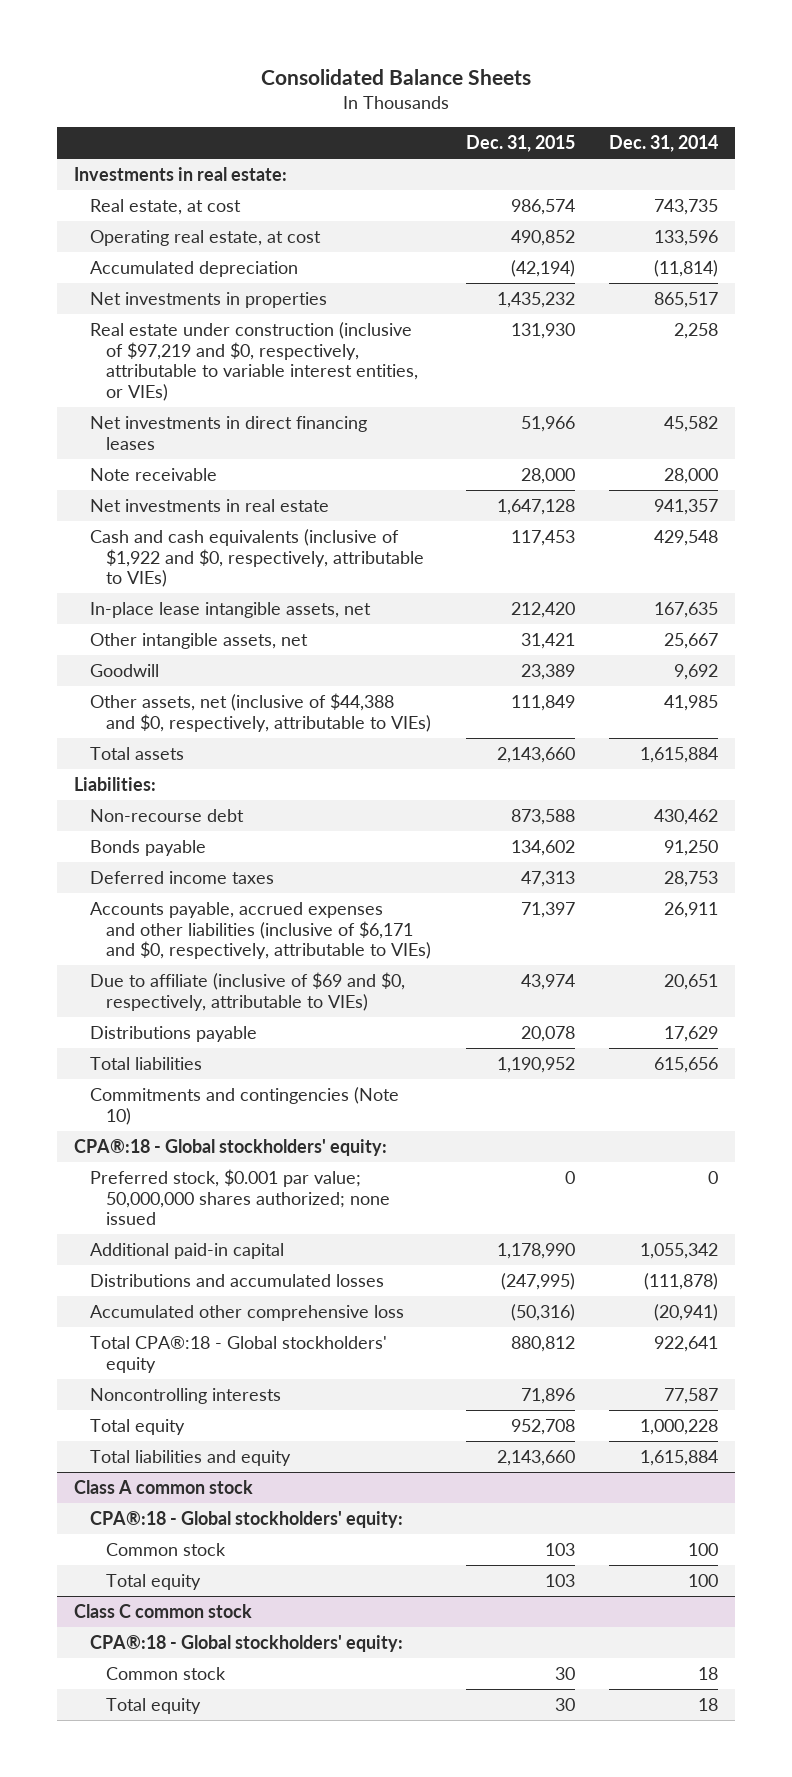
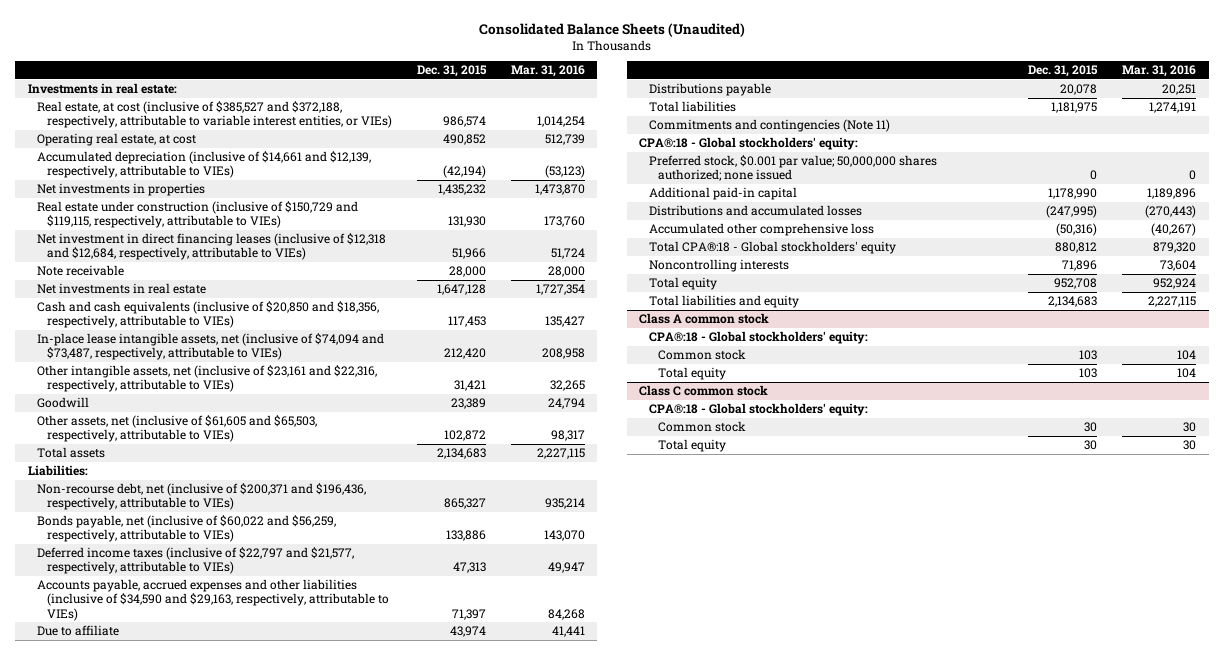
- Consolidated Balance Sheets
+ Consolidated Balance Sheets (Unaudited)
- | Dec. 31, 2015 | Dec. 31, 2014
+ | Dec. 31, 2015 | Mar. 31, 2016
- Real estate, at cost | 986,574 | 743,735
+ Real estate, at cost (inclusive of $385,527 and $372,188, respectively, attributable to variable interest entities, or VIEs) | 986,574 | 1,014,254
- Accumulated depreciation | (42,194) | (11,814)
+ Accumulated depreciation (inclusive of $14,661 and $12,139, respectively, attributable to VIEs) | (42,194) | (53,123)
- Real estate under construction (inclusive of $97,219 and $0, respectively, attributable to variable interest entities, or VIEs) | 131,930 | 2,258
- Net investments in direct financing leases | 51,966 | 45,582
+ Real estate under construction (inclusive of $150,729 and $119,115, respectively, attributable to VIEs) | 131,930 | 173,760
+ Net investment in direct financing leases (inclusive of $12,318 and $12,684, respectively, attributable to VIEs) | 51,966 | 51,724
- Cash and cash equivalents (inclusive of $1,922 and $0, respectively, attributable to VIEs) | 117,453 | 429,548
- In-place lease intangible assets, net | 212,420 | 167,635
- Other intangible assets, net | 31,421 | 25,667
+ Cash and cash equivalents (inclusive of $20,850 and $18,356, respectively, attributable to VIEs) | 117,453 | 135,427
+ In-place lease intangible assets, net (inclusive of $74,094 and $73,487, respectively, attributable to VIEs) | 212,420 | 208,958
+ Other intangible assets, net (inclusive of $23,161 and $22,316, respectively, attributable to VIEs) | 31,421 | 32,265
- Other assets, net (inclusive of $44,388 and $0, respectively, attributable to VIEs) | 111,849 | 41,985
- Total assets | 2,143,660 | 1,615,884
+ Other assets, net (inclusive of $61,605 and $65,503, respectively, attributable to VIEs) | 102,872 | 98,317
+ Total assets | 2,134,683 | 2,227,115
- Non-recourse debt | 873,588 | 430,462
- Bonds payable | 134,602 | 91,250
- Deferred income taxes | 47,313 | 28,753
- Accounts payable, accrued expenses and other liabilities (inclusive of $6,171 and $0, respectively, attributable to VIEs) | 71,397 | 26,911
- Due to affiliate (inclusive of $69 and $0, respectively, attributable to VIEs) | 43,974 | 20,651
+ Non-recourse debt, net (inclusive of $200,371 and $196,436, respectively, attributable to VIEs) | 865,327 | 935,214
+ Bonds payable, net (inclusive of $60,022 and $56,259, respectively, attributable to VIEs) | 133,886 | 143,070
+ Deferred income taxes (inclusive of $22,797 and $21,577, respectively, attributable to VIEs) | 47,313 | 49,947
+ Accounts payable, accrued expenses and other liabilities (inclusive of $34,590 and $29,163, respectively, attributable to VIEs) | 71,397 | 84,268
+ Due to affiliate | 43,974 | 41,441
- Total liabilities | 1,190,952 | 615,656
- Commitments and contingencies (Note 10)
+ Total liabilities | 1,181,975 | 1,274,191
+ Commitments and contingencies (Note 11)
- Total liabilities and equity | 2,143,660 | 1,615,884
+ Total liabilities and equity | 2,134,683 | 2,227,115

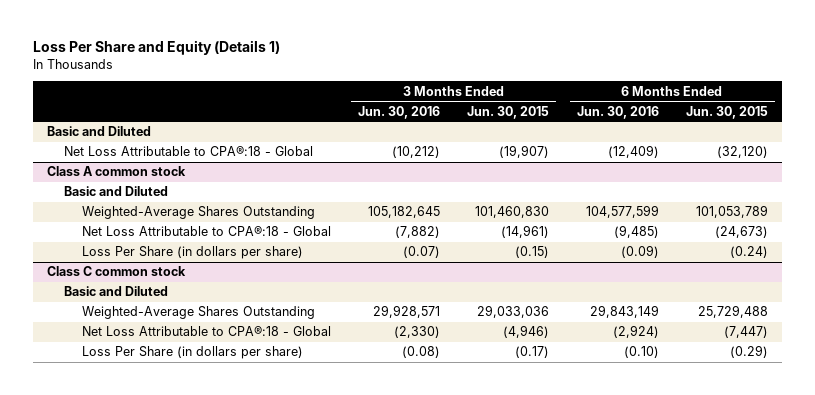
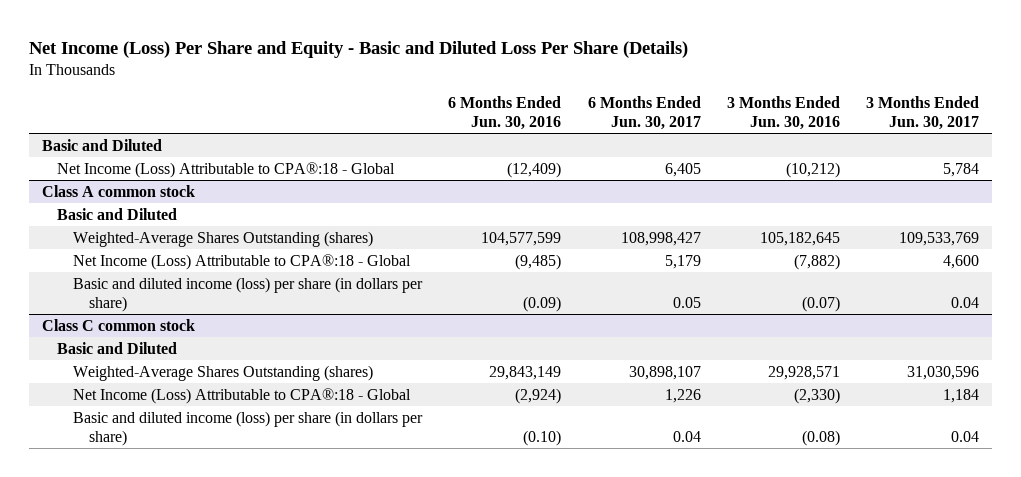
- Loss Per Share and Equity (Details 1)
+ Net Income (Loss) Per Share and Equity - Basic and Diluted Loss Per Share (Details)
- | 3 Months Ended Jun. 30, 2016 | 3 Months Ended Jun. 30, 2015 | 6 Months Ended Jun. 30, 2016 | 6 Months Ended Jun. 30, 2015
+ | 6 Months Ended Jun. 30, 2016 | 6 Months Ended Jun. 30, 2017 | 3 Months Ended Jun. 30, 2016 | 3 Months Ended Jun. 30, 2017
- Net Loss Attributable to CPA®:18 - Global | (10,212) | (19,907) | (12,409) | (32,120)
+ Net Income (Loss) Attributable to CPA®:18 - Global | (12,409) | 6,405 | (10,212) | 5,784
@ Class A common stock
- Weighted-Average Shares Outstanding | 105,182,645 | 101,460,830 | 104,577,599 | 101,053,789
- Net Loss Attributable to CPA®:18 - Global | (7,882) | (14,961) | (9,485) | (24,673)
- Loss Per Share (in dollars per share) | (0.07) | (0.15) | (0.09) | (0.24)
+ Weighted-Average Shares Outstanding (shares) | 104,577,599 | 108,998,427 | 105,182,645 | 109,533,769
+ Net Income (Loss) Attributable to CPA®:18 - Global | (9,485) | 5,179 | (7,882) | 4,600
+ Basic and diluted income (loss) per share (in dollars per share) | (0.09) | 0.05 | (0.07) | 0.04
@ Class C common stock
- Weighted-Average Shares Outstanding | 29,928,571 | 29,033,036 | 29,843,149 | 25,729,488
- Net Loss Attributable to CPA®:18 - Global | (2,330) | (4,946) | (2,924) | (7,447)
- Loss Per Share (in dollars per share) | (0.08) | (0.17) | (0.10) | (0.29)
+ Weighted-Average Shares Outstanding (shares) | 29,843,149 | 30,898,107 | 29,928,571 | 31,030,596
+ Net Income (Loss) Attributable to CPA®:18 - Global | (2,924) | 1,226 | (2,330) | 1,184
+ Basic and diluted income (loss) per share (in dollars per share) | (0.10) | 0.04 | (0.08) | 0.04

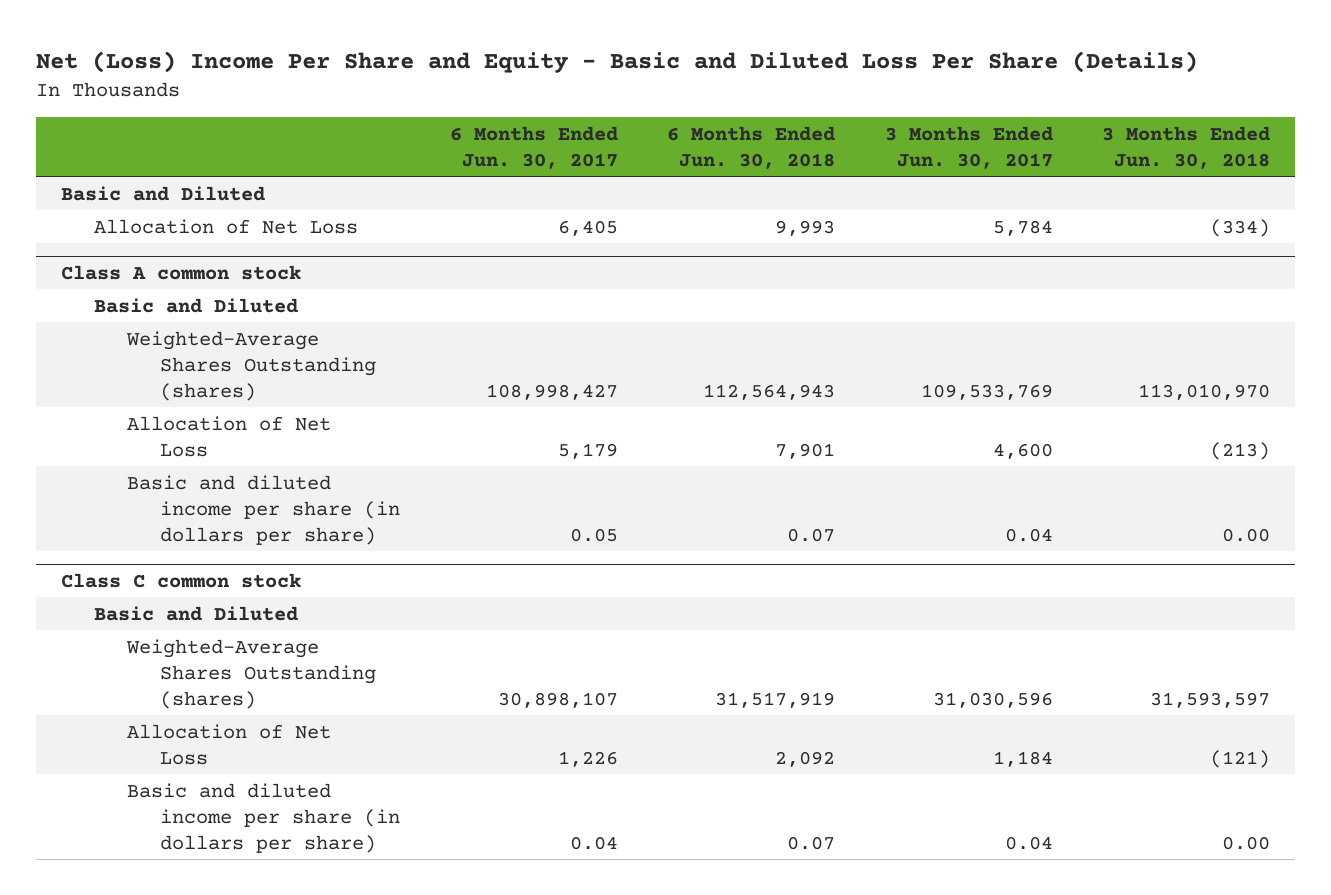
- Net Income (Loss) Per Share and Equity - Basic and Diluted Loss Per Share (Details)
+ Net (Loss) Income Per Share and Equity - Basic and Diluted Loss Per Share (Details)
- | 6 Months Ended Jun. 30, 2016 | 6 Months Ended Jun. 30, 2017 | 3 Months Ended Jun. 30, 2016 | 3 Months Ended Jun. 30, 2017
+ | 6 Months Ended Jun. 30, 2017 | 6 Months Ended Jun. 30, 2018 | 3 Months Ended Jun. 30, 2017 | 3 Months Ended Jun. 30, 2018
- Net Income (Loss) Attributable to CPA®:18 - Global | (12,409) | 6,405 | (10,212) | 5,784
+ Allocation of Net Loss | 6,405 | 9,993 | 5,784 | (334)
@ Class A common stock
- Net Income (Loss) Attributable to CPA®:18 - Global | (9,485) | 5,179 | (7,882) | 4,600
- Basic and diluted income (loss) per share (in dollars per share) | (0.09) | 0.05 | (0.07) | 0.04
+ Allocation of Net Loss | 5,179 | 7,901 | 4,600 | (213)
+ Basic and diluted income per share (in dollars per share) | 0.05 | 0.07 | 0.04 | 0.00
@ Class C common stock
- Net Income (Loss) Attributable to CPA®:18 - Global | (2,924) | 1,226 | (2,330) | 1,184
- Basic and diluted income (loss) per share (in dollars per share) | (0.10) | 0.04 | (0.08) | 0.04
+ Allocation of Net Loss | 1,226 | 2,092 | 1,184 | (121)
+ Basic and diluted income per share (in dollars per share) | 0.04 | 0.07 | 0.04 | 0.00

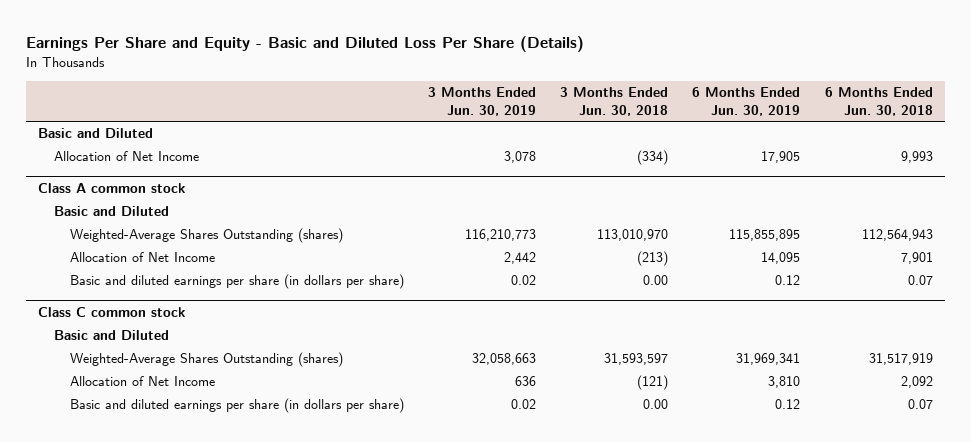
- Net (Loss) Income Per Share and Equity - Basic and Diluted Loss Per Share (Details)
+ Earnings Per Share and Equity - Basic and Diluted Loss Per Share (Details)
- | 6 Months Ended Jun. 30, 2017 | 6 Months Ended Jun. 30, 2018 | 3 Months Ended Jun. 30, 2017 | 3 Months Ended Jun. 30, 2018
+ | 3 Months Ended Jun. 30, 2019 | 3 Months Ended Jun. 30, 2018 | 6 Months Ended Jun. 30, 2019 | 6 Months Ended Jun. 30, 2018
- Allocation of Net Loss | 6,405 | 9,993 | 5,784 | (334)
+ Allocation of Net Income | 3,078 | (334) | 17,905 | 9,993
@ Class A common stock
- Allocation of Net Loss | 5,179 | 7,901 | 4,600 | (213)
- Basic and diluted income per share (in dollars per share) | 0.05 | 0.07 | 0.04 | 0.00
+ Allocation of Net Income | 2,442 | (213) | 14,095 | 7,901
+ Basic and diluted earnings per share (in dollars per share) | 0.02 | 0.00 | 0.12 | 0.07
@ Class C common stock
- Allocation of Net Loss | 1,226 | 2,092 | 1,184 | (121)
- Basic and diluted income per share (in dollars per share) | 0.04 | 0.07 | 0.04 | 0.00
+ Allocation of Net Income | 636 | (121) | 3,810 | 2,092
+ Basic and diluted earnings per share (in dollars per share) | 0.02 | 0.00 | 0.12 | 0.07

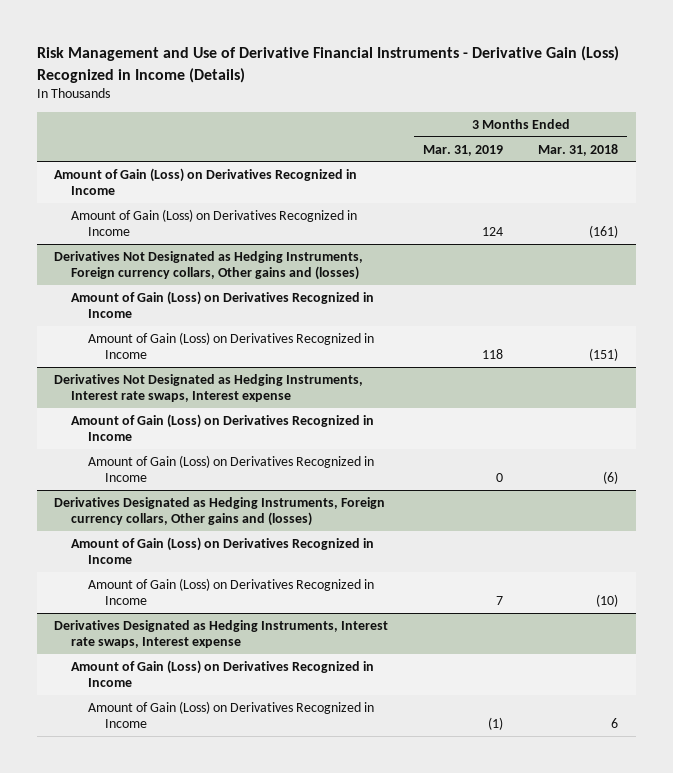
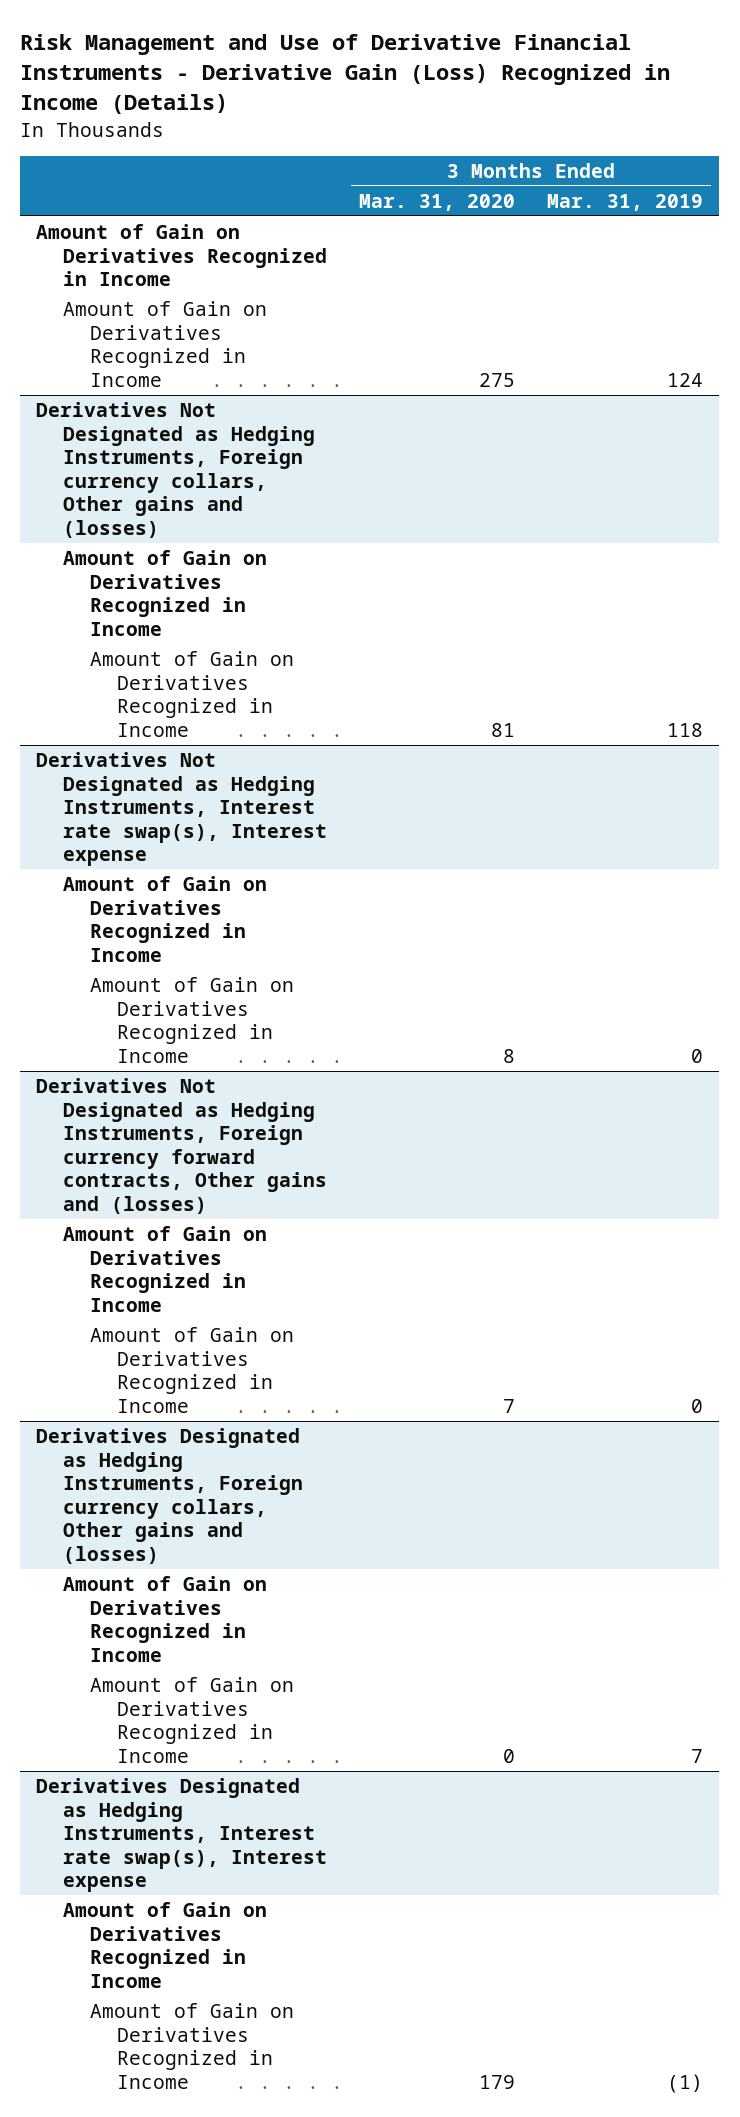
- | 3 Months Ended Mar. 31, 2019 | 3 Months Ended Mar. 31, 2018
+ | 3 Months Ended Mar. 31, 2020 | 3 Months Ended Mar. 31, 2019
- Amount of Gain (Loss) on Derivatives Recognized in Income
- Amount of Gain (Loss) on Derivatives Recognized in Income | 124 | (161)
+ Amount of Gain on Derivatives Recognized in Income
+ Amount of Gain on Derivatives Recognized in Income | 275 | 124
@ Derivatives Not Designated as Hedging Instruments, Foreign currency collars, Other gains and (losses)
- Amount of Gain (Loss) on Derivatives Recognized in Income
- Amount of Gain (Loss) on Derivatives Recognized in Income | 118 | (151)
- Derivatives Not Designated as Hedging Instruments, Interest rate swaps, Interest expense
- Amount of Gain (Loss) on Derivatives Recognized in Income
- Amount of Gain (Loss) on Derivatives Recognized in Income | 0 | (6)
@ Derivatives Not Designated as Hedging Instruments, Foreign currency collars, Other gains and (losses)
+ Amount of Gain on Derivatives Recognized in Income
+ Amount of Gain on Derivatives Recognized in Income | 81 | 118
+ Derivatives Not Designated as Hedging Instruments, Interest rate swap(s), Interest expense
+ Amount of Gain on Derivatives Recognized in Income
+ Amount of Gain on Derivatives Recognized in Income | 8 | 0
+ Derivatives Not Designated as Hedging Instruments, Foreign currency forward contracts, Other gains and (losses)
+ Amount of Gain on Derivatives Recognized in Income
+ Amount of Gain on Derivatives Recognized in Income | 7 | 0
@ Derivatives Designated as Hedging Instruments, Foreign currency collars, Other gains and (losses)
- Amount of Gain (Loss) on Derivatives Recognized in Income
- Amount of Gain (Loss) on Derivatives Recognized in Income | 7 | (10)
- Derivatives Designated as Hedging Instruments, Interest rate swaps, Interest expense
- Amount of Gain (Loss) on Derivatives Recognized in Income
- Amount of Gain (Loss) on Derivatives Recognized in Income | (1) | 6
@ Derivatives Designated as Hedging Instruments, Foreign currency collars, Other gains and (losses)
+ Amount of Gain on Derivatives Recognized in Income
+ Amount of Gain on Derivatives Recognized in Income | 0 | 7
+ Derivatives Designated as Hedging Instruments, Interest rate swap(s), Interest expense
+ Amount of Gain on Derivatives Recognized in Income
+ Amount of Gain on Derivatives Recognized in Income | 179 | (1)

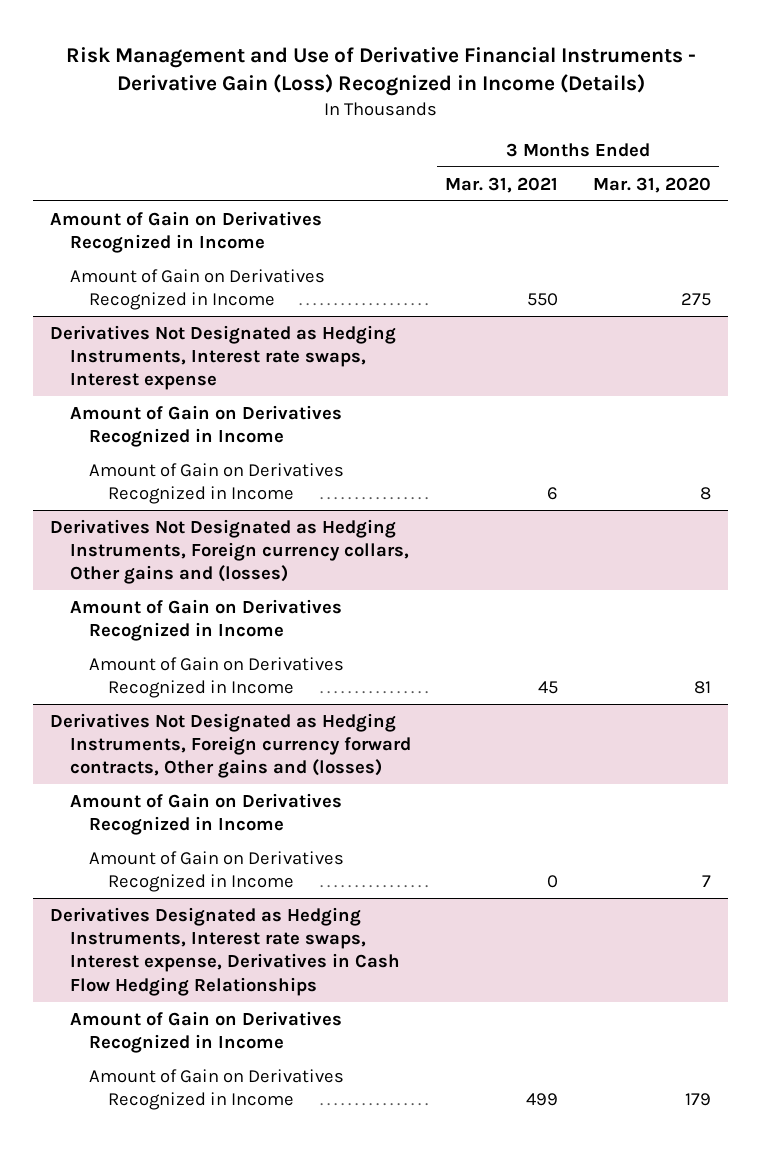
- | 3 Months Ended Mar. 31, 2020 | 3 Months Ended Mar. 31, 2019
+ | 3 Months Ended Mar. 31, 2021 | 3 Months Ended Mar. 31, 2020
+ Derivatives Not Designated as Hedging Instruments, Interest rate swaps, Interest expense
+ Amount of Gain on Derivatives Recognized in Income
+ Amount of Gain on Derivatives Recognized in Income | 6 | 8
- Derivatives Not Designated as Hedging Instruments, Interest rate swap(s), Interest expense
- Amount of Gain on Derivatives Recognized in Income
- Amount of Gain on Derivatives Recognized in Income | 8 | 0
- Derivatives Designated as Hedging Instruments, Foreign currency collars, Other gains and (losses)
- Amount of Gain on Derivatives Recognized in Income
- Amount of Gain on Derivatives Recognized in Income | 0 | 7
- Derivatives Designated as Hedging Instruments, Interest rate swap(s), Interest expense
+ Derivatives Designated as Hedging Instruments, Interest rate swaps, Interest expense, Derivatives in Cash Flow Hedging Relationships

